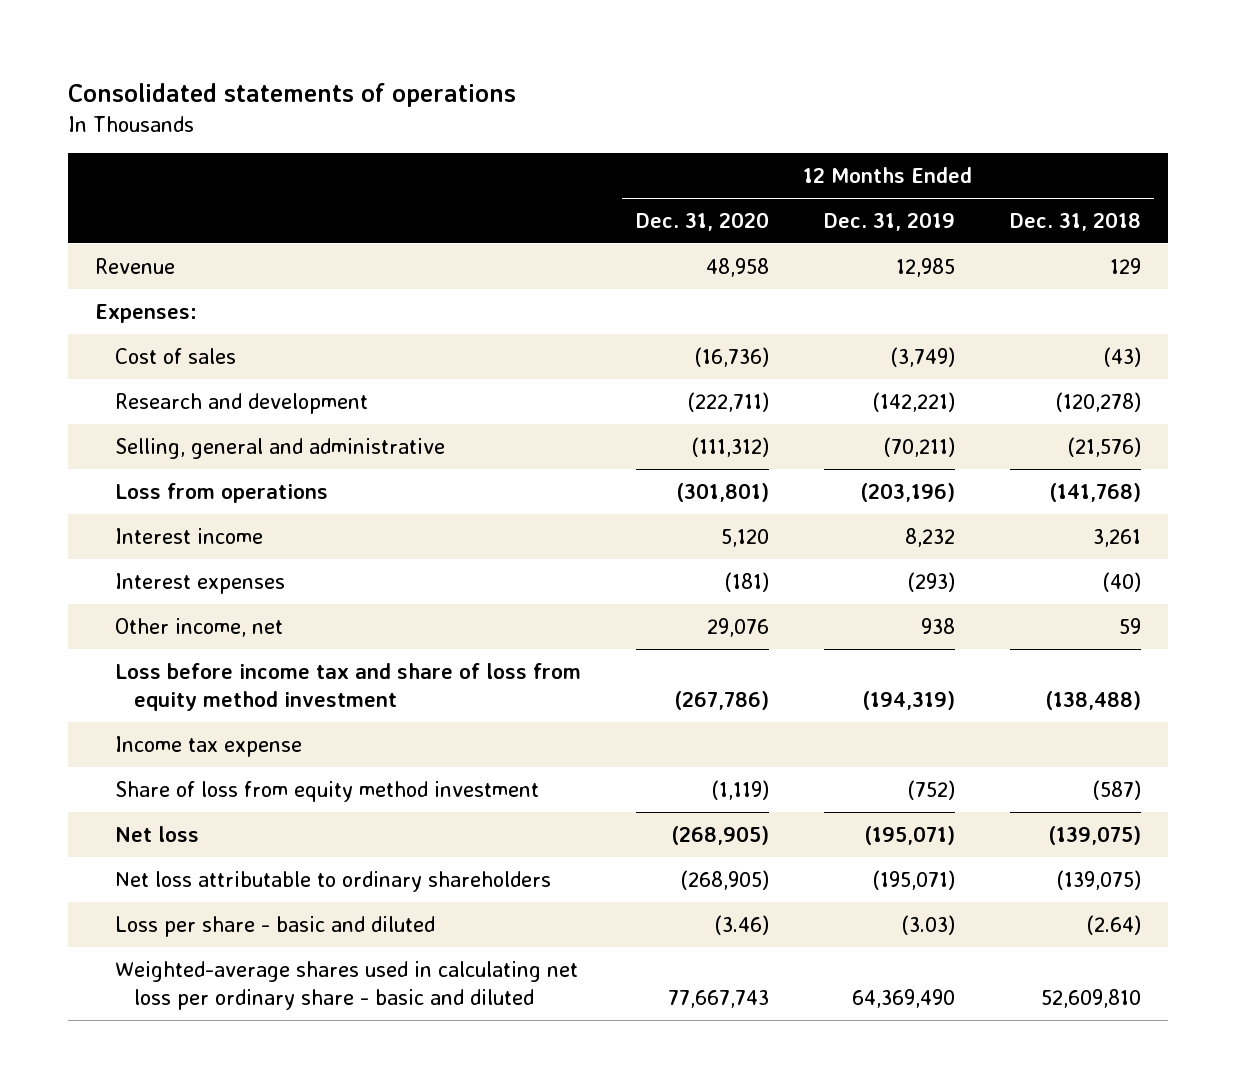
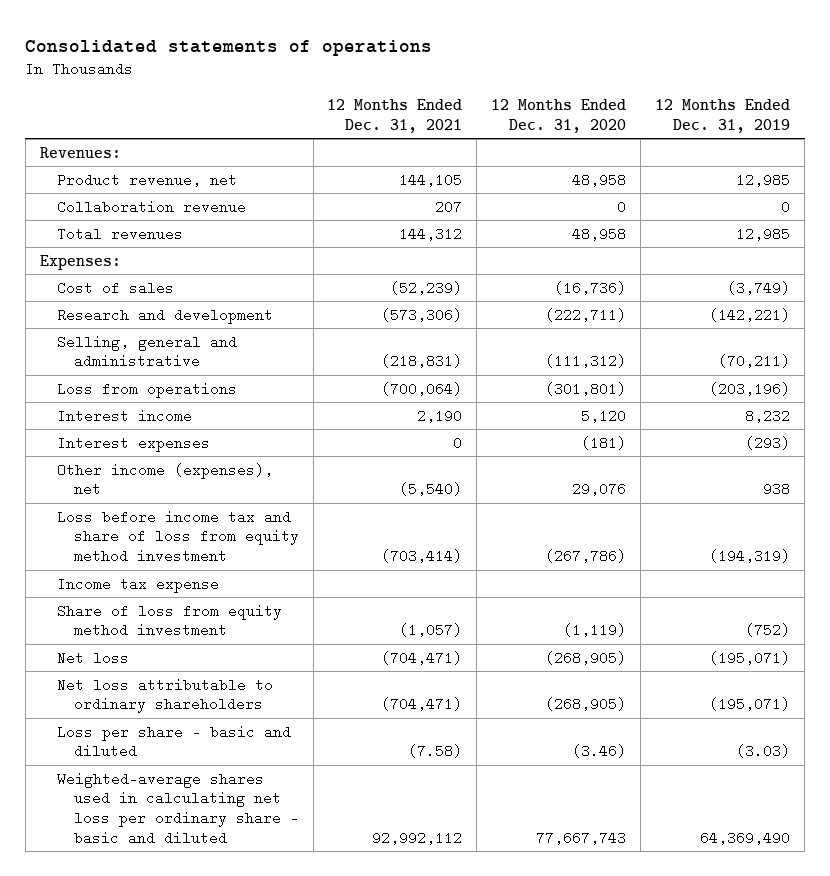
- | 12 Months Ended Dec. 31, 2020 | 12 Months Ended Dec. 31, 2019 | 12 Months Ended Dec. 31, 2018
+ | 12 Months Ended Dec. 31, 2021 | 12 Months Ended Dec. 31, 2020 | 12 Months Ended Dec. 31, 2019
- Revenue | 48,958 | 12,985 | 129
+ Revenues:
+ Product revenue, net | 144,105 | 48,958 | 12,985
+ Collaboration revenue | 207 | 0 | 0
+ Total revenues | 144,312 | 48,958 | 12,985
- Other income, net | 29,076 | 938 | 59
+ Other income (expenses), net | (5,540) | 29,076 | 938

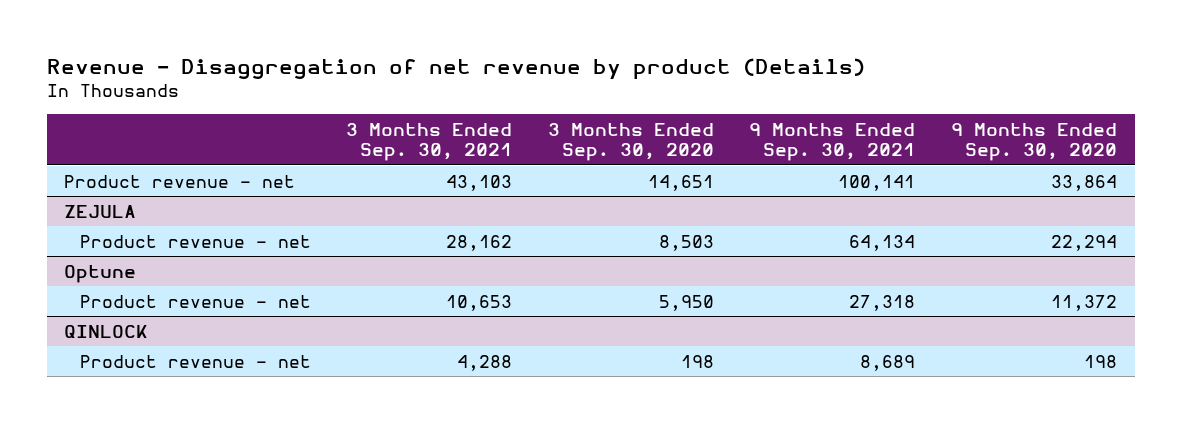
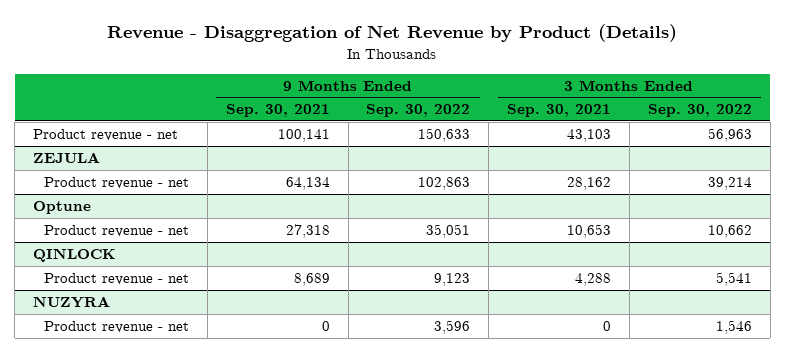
- Revenue - Disaggregation of net revenue by product (Details)
+ Revenue - Disaggregation of Net Revenue by Product (Details)
- | 3 Months Ended Sep. 30, 2021 | 3 Months Ended Sep. 30, 2020 | 9 Months Ended Sep. 30, 2021 | 9 Months Ended Sep. 30, 2020
+ | 9 Months Ended Sep. 30, 2021 | 9 Months Ended Sep. 30, 2022 | 3 Months Ended Sep. 30, 2021 | 3 Months Ended Sep. 30, 2022
+ NUZYRA
+ Product revenue - net | 0 | 3,596 | 0 | 1,546

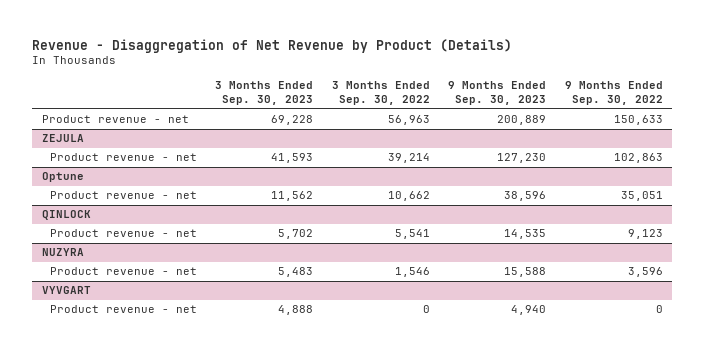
- | 9 Months Ended Sep. 30, 2021 | 9 Months Ended Sep. 30, 2022 | 3 Months Ended Sep. 30, 2021 | 3 Months Ended Sep. 30, 2022
+ | 3 Months Ended Sep. 30, 2023 | 3 Months Ended Sep. 30, 2022 | 9 Months Ended Sep. 30, 2023 | 9 Months Ended Sep. 30, 2022
+ VYVGART
+ Product revenue - net | 4,888 | 0 | 4,940 | 0

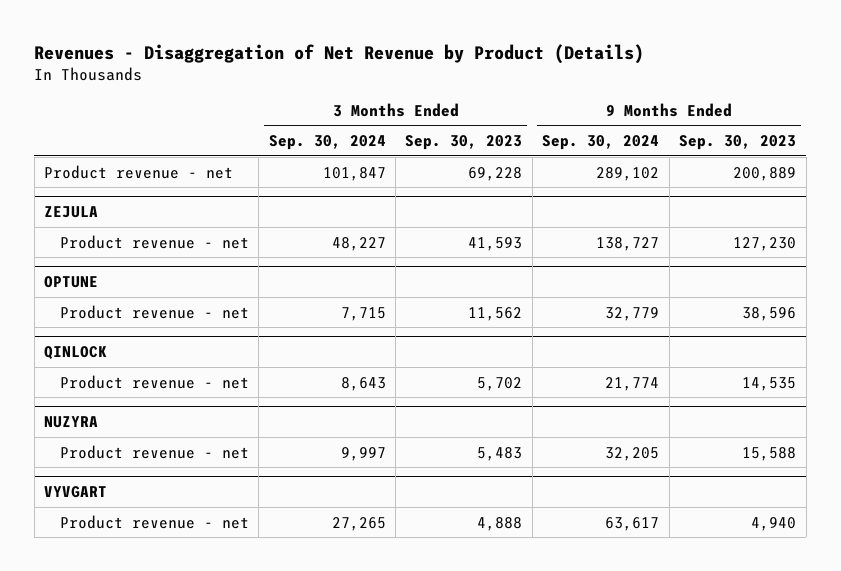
- Revenue - Disaggregation of Net Revenue by Product (Details)
+ Revenues - Disaggregation of Net Revenue by Product (Details)
- | 3 Months Ended Sep. 30, 2023 | 3 Months Ended Sep. 30, 2022 | 9 Months Ended Sep. 30, 2023 | 9 Months Ended Sep. 30, 2022
+ | 3 Months Ended Sep. 30, 2024 | 3 Months Ended Sep. 30, 2023 | 9 Months Ended Sep. 30, 2024 | 9 Months Ended Sep. 30, 2023
- Optune
+ OPTUNE

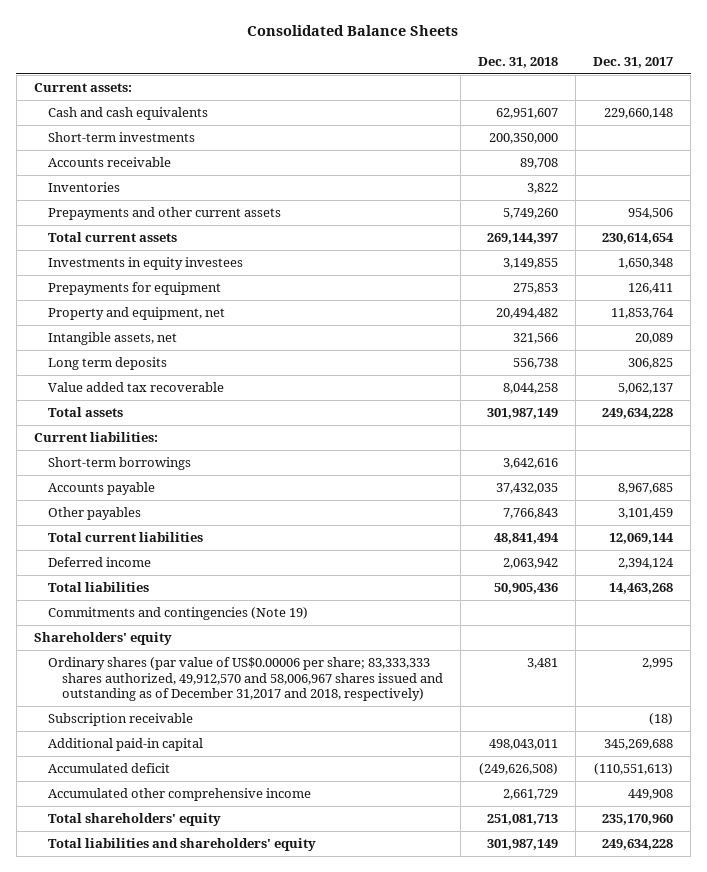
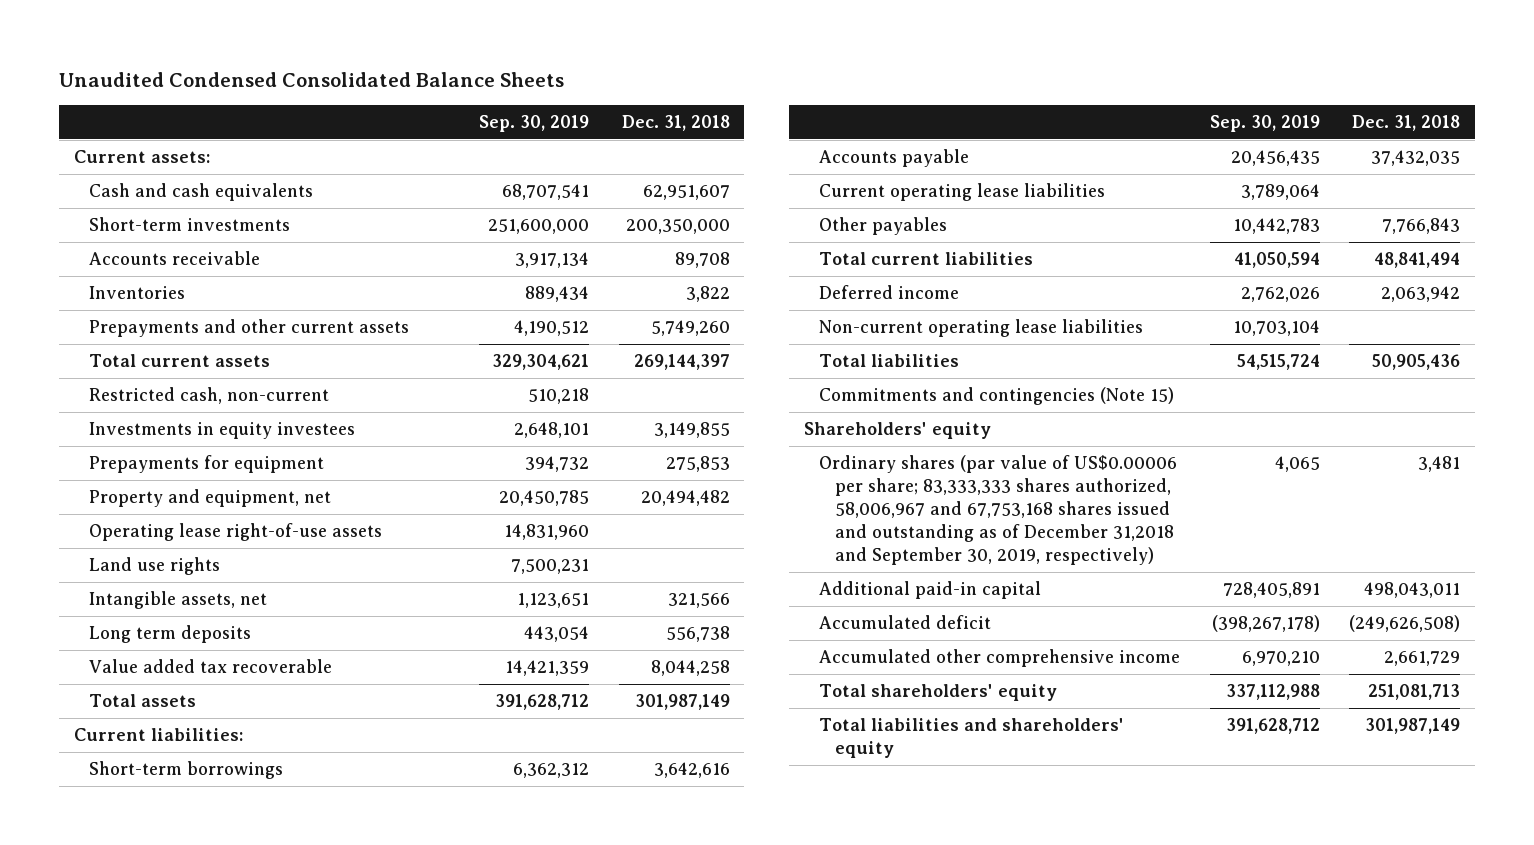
- Consolidated Balance Sheets
+ Unaudited Condensed Consolidated Balance Sheets
- | Dec. 31, 2018 | Dec. 31, 2017
+ | Sep. 30, 2019 | Dec. 31, 2018
+ Restricted cash, non-current | 510,218 |
+ Operating lease right-of-use assets | 14,831,960 |
+ Land use rights | 7,500,231 |
+ Current operating lease liabilities | 3,789,064 |
+ Non-current operating lease liabilities | 10,703,104 |
- Commitments and contingencies (Note 19)
+ Commitments and contingencies (Note 15)
- Ordinary shares (par value of US$0.00006 per share; 83,333,333 shares authorized, 49,912,570 and 58,006,967 shares issued and outstanding as of December 31,2017 and 2018, respectively) | 3,481 | 2,995
- Subscription receivable | | (18)
+ Ordinary shares (par value of US$0.00006 per share; 83,333,333 shares authorized, 58,006,967 and 67,753,168 shares issued and outstanding as of December 31,2018 and September 30, 2019, respectively) | 4,065 | 3,481

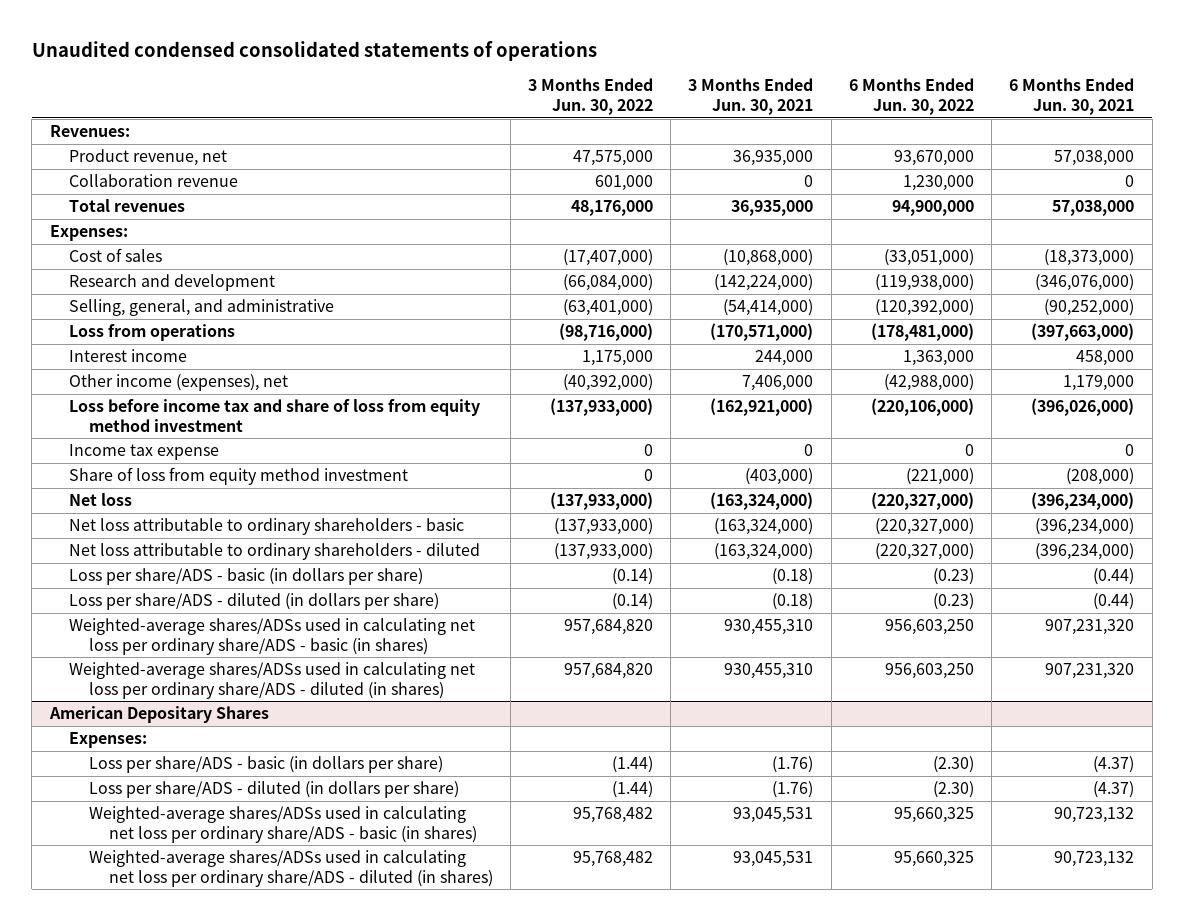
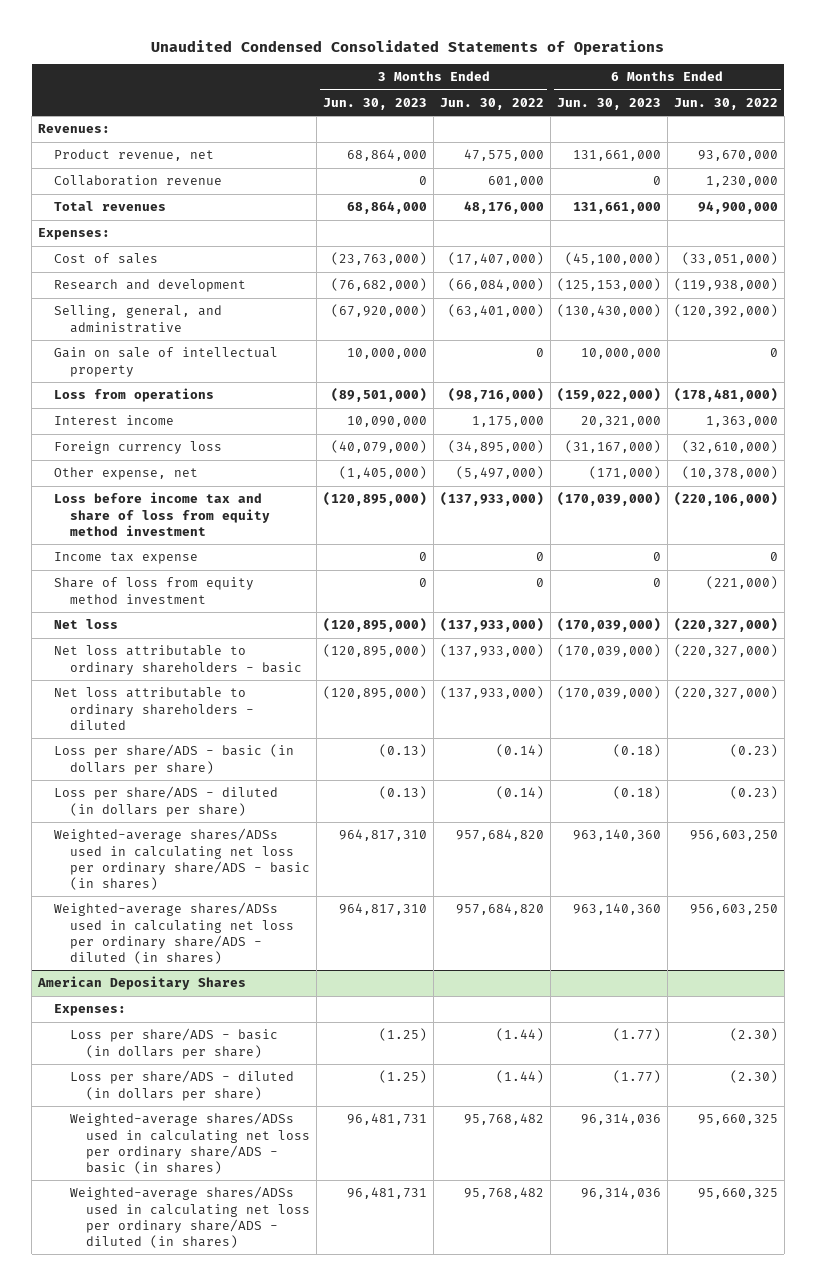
- Unaudited condensed consolidated statements of operations
+ Unaudited Condensed Consolidated Statements of Operations
- | 3 Months Ended Jun. 30, 2022 | 3 Months Ended Jun. 30, 2021 | 6 Months Ended Jun. 30, 2022 | 6 Months Ended Jun. 30, 2021
+ | 3 Months Ended Jun. 30, 2023 | 3 Months Ended Jun. 30, 2022 | 6 Months Ended Jun. 30, 2023 | 6 Months Ended Jun. 30, 2022
+ Gain on sale of intellectual property | 10,000,000 | 0 | 10,000,000 | 0
- Other income (expenses), net | (40,392,000) | 7,406,000 | (42,988,000) | 1,179,000
+ Foreign currency loss | (40,079,000) | (34,895,000) | (31,167,000) | (32,610,000)
+ Other expense, net | (1,405,000) | (5,497,000) | (171,000) | (10,378,000)

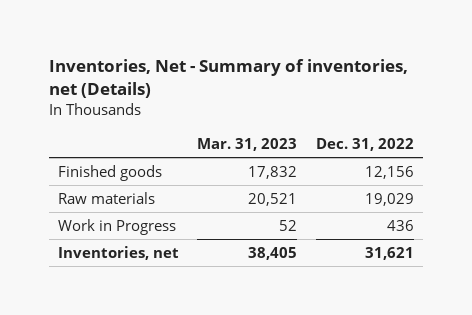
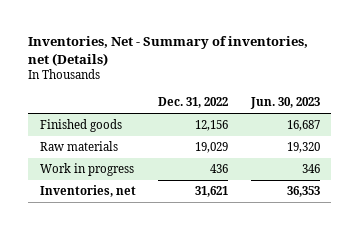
- | Mar. 31, 2023 | Dec. 31, 2022
+ | Dec. 31, 2022 | Jun. 30, 2023
- Work in Progress | 52 | 436
+ Work in progress | 436 | 346

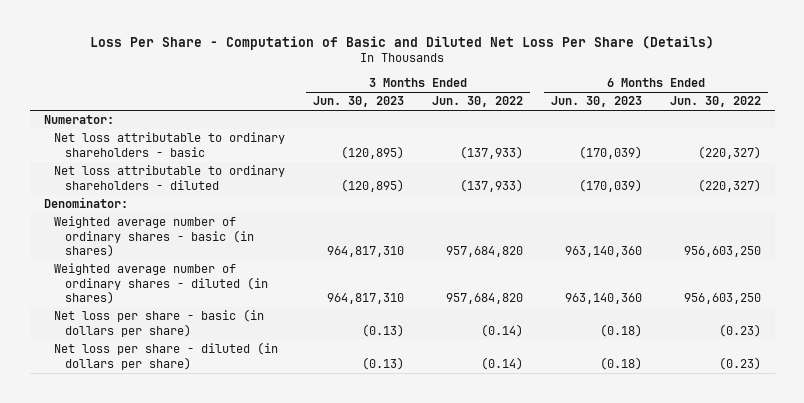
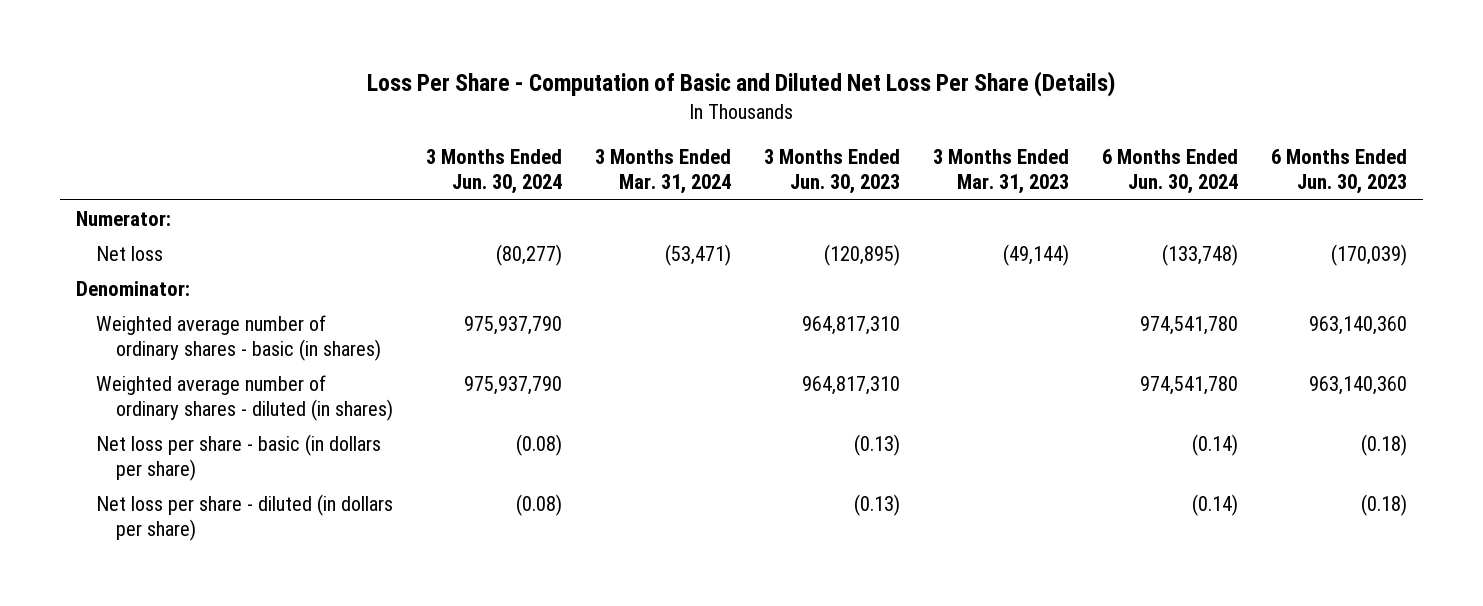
- | 3 Months Ended Jun. 30, 2023 | 3 Months Ended Jun. 30, 2022 | 6 Months Ended Jun. 30, 2023 | 6 Months Ended Jun. 30, 2022
+ | 3 Months Ended Jun. 30, 2024 | 3 Months Ended Mar. 31, 2024 | 3 Months Ended Jun. 30, 2023 | 3 Months Ended Mar. 31, 2023 | 6 Months Ended Jun. 30, 2024 | 6 Months Ended Jun. 30, 2023
- Net loss attributable to ordinary shareholders - basic | (120,895) | (137,933) | (170,039) | (220,327)
- Net loss attributable to ordinary shareholders - diluted | (120,895) | (137,933) | (170,039) | (220,327)
+ Net loss | (80,277) | (53,471) | (120,895) | (49,144) | (133,748) | (170,039)

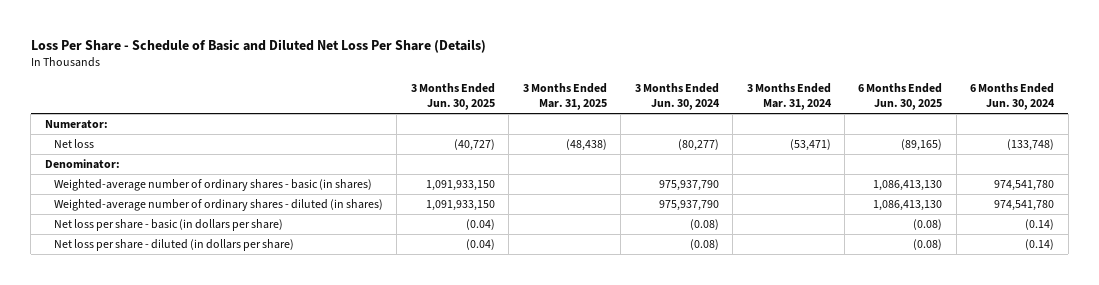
- Loss Per Share - Computation of Basic and Diluted Net Loss Per Share (Details)
+ Loss Per Share - Schedule of Basic and Diluted Net Loss Per Share (Details)
- | 3 Months Ended Jun. 30, 2024 | 3 Months Ended Mar. 31, 2024 | 3 Months Ended Jun. 30, 2023 | 3 Months Ended Mar. 31, 2023 | 6 Months Ended Jun. 30, 2024 | 6 Months Ended Jun. 30, 2023
+ | 3 Months Ended Jun. 30, 2025 | 3 Months Ended Mar. 31, 2025 | 3 Months Ended Jun. 30, 2024 | 3 Months Ended Mar. 31, 2024 | 6 Months Ended Jun. 30, 2025 | 6 Months Ended Jun. 30, 2024
- Weighted average number of ordinary shares - basic (in shares) | 975,937,790 | | 964,817,310 | | 974,541,780 | 963,140,360
- Weighted average number of ordinary shares - diluted (in shares) | 975,937,790 | | 964,817,310 | | 974,541,780 | 963,140,360
+ Weighted-average number of ordinary shares - basic (in shares) | 1,091,933,150 | | 975,937,790 | | 1,086,413,130 | 974,541,780
+ Weighted-average number of ordinary shares - diluted (in shares) | 1,091,933,150 | | 975,937,790 | | 1,086,413,130 | 974,541,780

